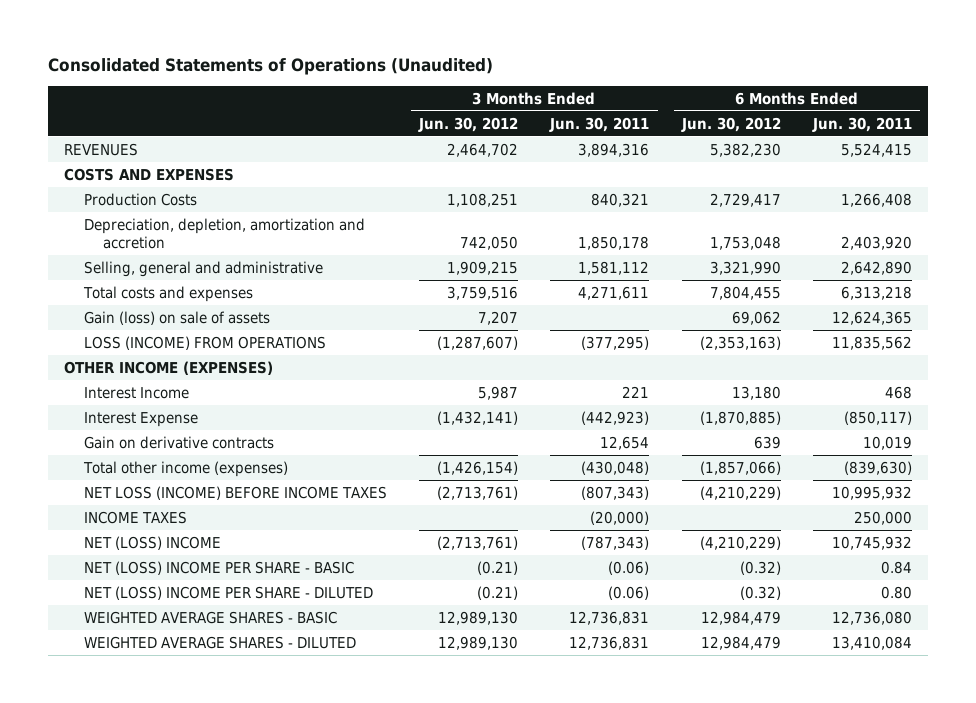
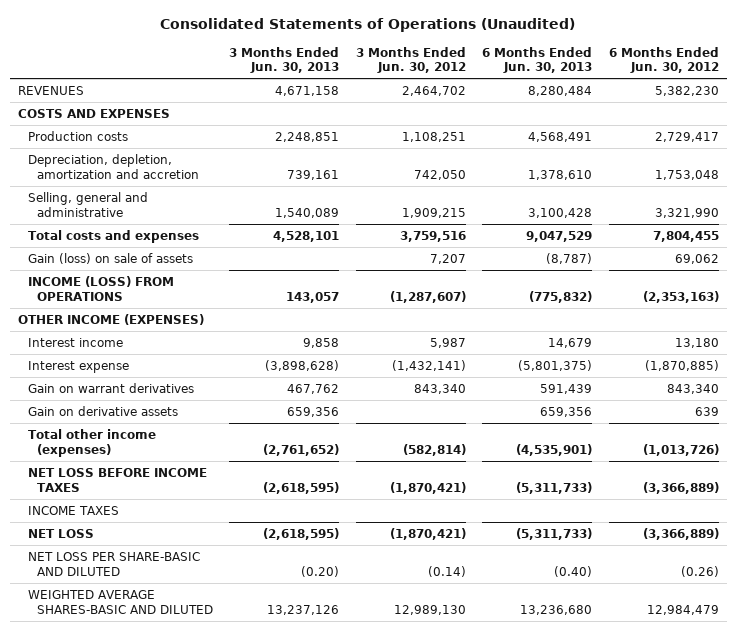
- | 3 Months Ended Jun. 30, 2012 | 3 Months Ended Jun. 30, 2011 | 6 Months Ended Jun. 30, 2012 | 6 Months Ended Jun. 30, 2011
+ | 3 Months Ended Jun. 30, 2013 | 3 Months Ended Jun. 30, 2012 | 6 Months Ended Jun. 30, 2013 | 6 Months Ended Jun. 30, 2012
- Production Costs | 1,108,251 | 840,321 | 2,729,417 | 1,266,408
+ Production costs | 2,248,851 | 1,108,251 | 4,568,491 | 2,729,417
- LOSS (INCOME) FROM OPERATIONS | (1,287,607) | (377,295) | (2,353,163) | 11,835,562
+ INCOME (LOSS) FROM OPERATIONS | 143,057 | (1,287,607) | (775,832) | (2,353,163)
- Interest Income | 5,987 | 221 | 13,180 | 468
- Interest Expense | (1,432,141) | (442,923) | (1,870,885) | (850,117)
- Gain on derivative contracts | | 12,654 | 639 | 10,019
- Total other income (expenses) | (1,426,154) | (430,048) | (1,857,066) | (839,630)
- NET LOSS (INCOME) BEFORE INCOME TAXES | (2,713,761) | (807,343) | (4,210,229) | 10,995,932
+ Interest income | 9,858 | 5,987 | 14,679 | 13,180
+ Interest expense | (3,898,628) | (1,432,141) | (5,801,375) | (1,870,885)
+ Gain on warrant derivatives | 467,762 | 843,340 | 591,439 | 843,340
+ Gain on derivative assets | 659,356 | | 659,356 | 639
+ Total other income (expenses) | (2,761,652) | (582,814) | (4,535,901) | (1,013,726)
+ NET LOSS BEFORE INCOME TAXES | (2,618,595) | (1,870,421) | (5,311,733) | (3,366,889)
- NET (LOSS) INCOME | (2,713,761) | (787,343) | (4,210,229) | 10,745,932
- NET (LOSS) INCOME PER SHARE - BASIC | (0.21) | (0.06) | (0.32) | 0.84
- NET (LOSS) INCOME PER SHARE - DILUTED | (0.21) | (0.06) | (0.32) | 0.80
- WEIGHTED AVERAGE SHARES - BASIC | 12,989,130 | 12,736,831 | 12,984,479 | 12,736,080
- WEIGHTED AVERAGE SHARES - DILUTED | 12,989,130 | 12,736,831 | 12,984,479 | 13,410,084
+ NET LOSS | (2,618,595) | (1,870,421) | (5,311,733) | (3,366,889)
+ NET LOSS PER SHARE-BASIC AND DILUTED | (0.20) | (0.14) | (0.40) | (0.26)
+ WEIGHTED AVERAGE SHARES-BASIC AND DILUTED | 13,237,126 | 12,989,130 | 13,236,680 | 12,984,479

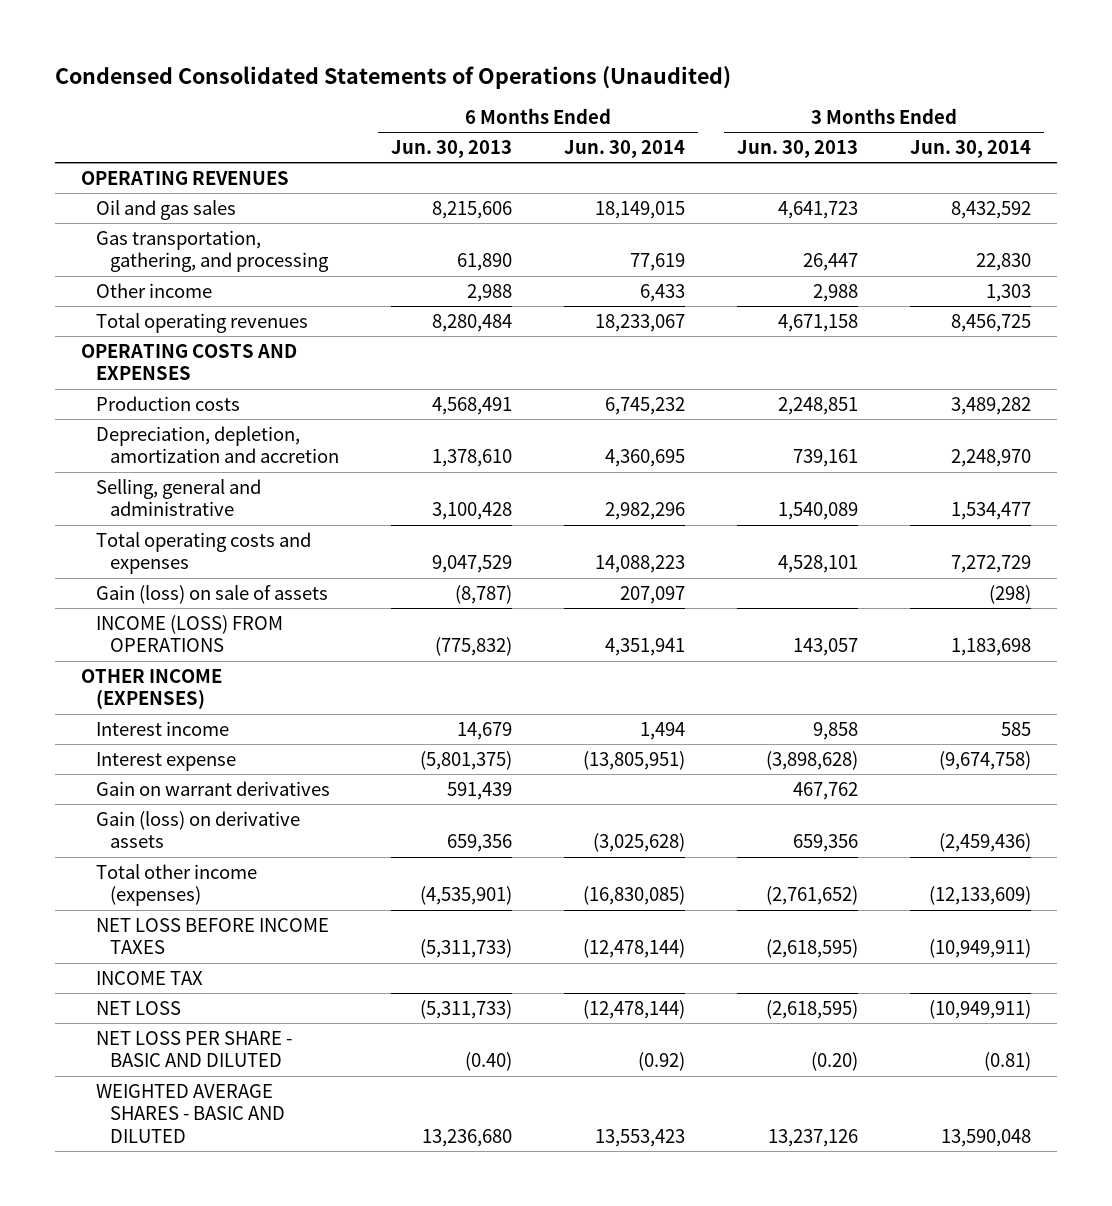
- Consolidated Statements of Operations (Unaudited)
+ Condensed Consolidated Statements of Operations (Unaudited)
- | 3 Months Ended Jun. 30, 2013 | 3 Months Ended Jun. 30, 2012 | 6 Months Ended Jun. 30, 2013 | 6 Months Ended Jun. 30, 2012
+ | 6 Months Ended Jun. 30, 2013 | 6 Months Ended Jun. 30, 2014 | 3 Months Ended Jun. 30, 2013 | 3 Months Ended Jun. 30, 2014
- REVENUES | 4,671,158 | 2,464,702 | 8,280,484 | 5,382,230
- COSTS AND EXPENSES
+ OPERATING REVENUES
+ Oil and gas sales | 8,215,606 | 18,149,015 | 4,641,723 | 8,432,592
+ Gas transportation, gathering, and processing | 61,890 | 77,619 | 26,447 | 22,830
+ Other income | 2,988 | 6,433 | 2,988 | 1,303
+ Total operating revenues | 8,280,484 | 18,233,067 | 4,671,158 | 8,456,725
+ OPERATING COSTS AND EXPENSES
- Total costs and expenses | 4,528,101 | 3,759,516 | 9,047,529 | 7,804,455
+ Total operating costs and expenses | 9,047,529 | 14,088,223 | 4,528,101 | 7,272,729
- Gain on derivative assets | 659,356 | | 659,356 | 639
+ Gain (loss) on derivative assets | 659,356 | (3,025,628) | 659,356 | (2,459,436)
- INCOME TAXES
+ INCOME TAX
- NET LOSS PER SHARE-BASIC AND DILUTED | (0.20) | (0.14) | (0.40) | (0.26)
- WEIGHTED AVERAGE SHARES-BASIC AND DILUTED | 13,237,126 | 12,989,130 | 13,236,680 | 12,984,479
+ NET LOSS PER SHARE - BASIC AND DILUTED | (0.40) | (0.92) | (0.20) | (0.81)
+ WEIGHTED AVERAGE SHARES - BASIC AND DILUTED | 13,236,680 | 13,553,423 | 13,237,126 | 13,590,048

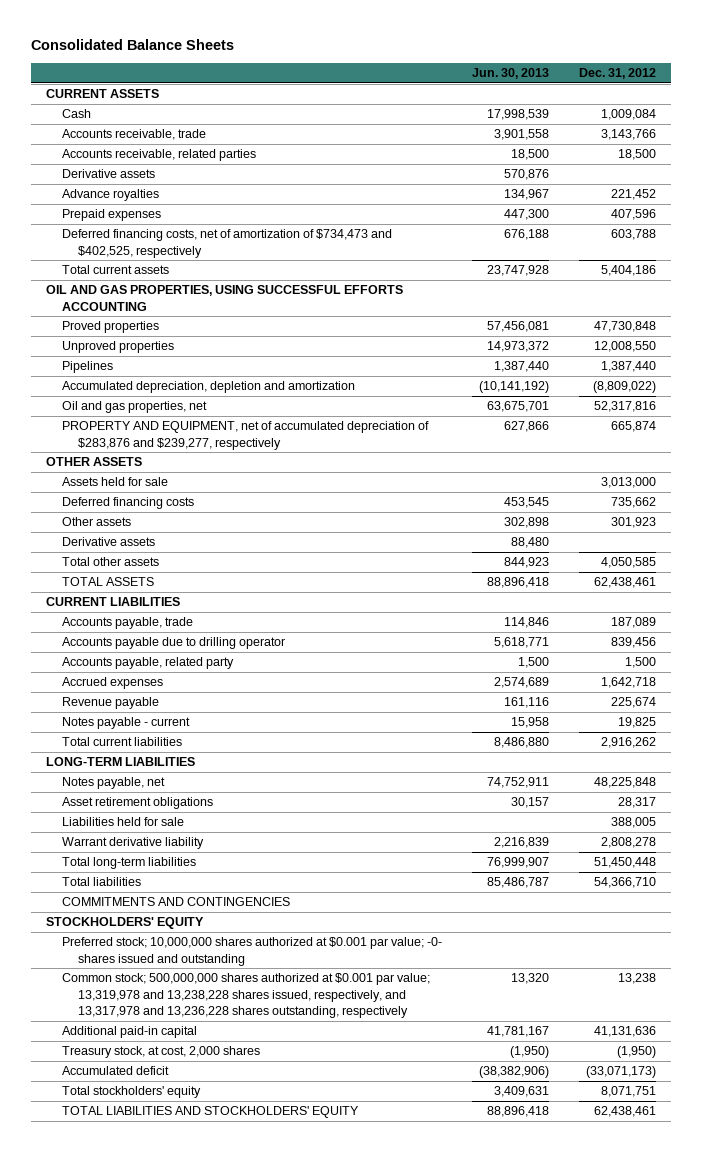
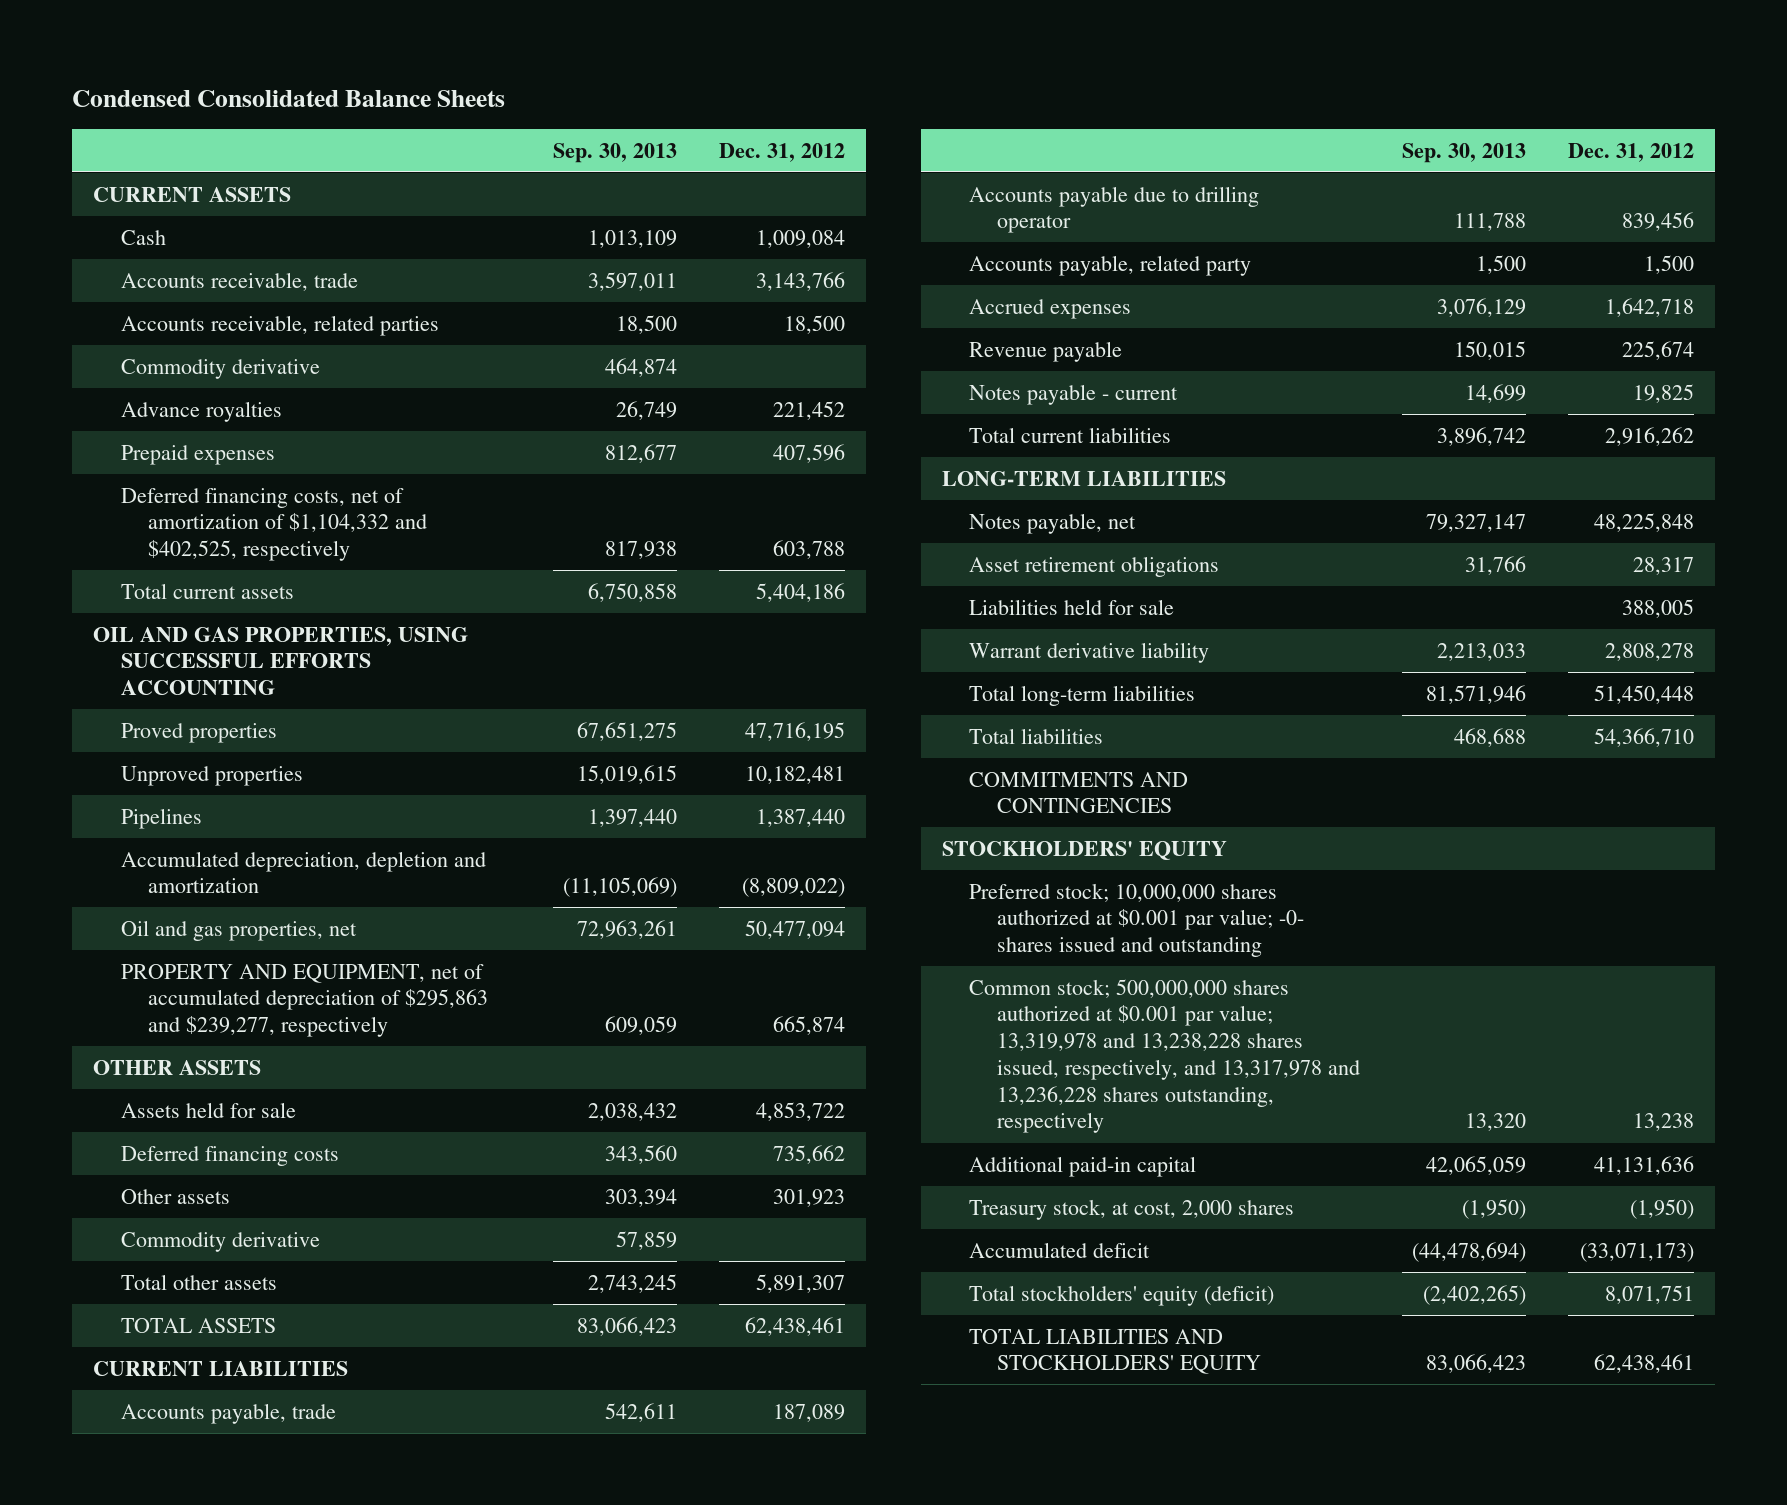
- Consolidated Balance Sheets
+ Condensed Consolidated Balance Sheets
- | Jun. 30, 2013 | Dec. 31, 2012
+ | Sep. 30, 2013 | Dec. 31, 2012
- Derivative assets | 570,876 |
+ Commodity derivative | 464,874 |
- Deferred financing costs, net of amortization of $734,473 and $402,525, respectively | 676,188 | 603,788
+ Deferred financing costs, net of amortization of $1,104,332 and $402,525, respectively | 817,938 | 603,788
- Proved properties | 57,456,081 | 47,730,848
- Unproved properties | 14,973,372 | 12,008,550
+ Proved properties | 67,651,275 | 47,716,195
+ Unproved properties | 15,019,615 | 10,182,481
- Oil and gas properties, net | 63,675,701 | 52,317,816
- PROPERTY AND EQUIPMENT, net of accumulated depreciation of $283,876 and $239,277, respectively | 627,866 | 665,874
+ Oil and gas properties, net | 72,963,261 | 50,477,094
+ PROPERTY AND EQUIPMENT, net of accumulated depreciation of $295,863 and $239,277, respectively | 609,059 | 665,874
- Assets held for sale | | 3,013,000
+ Assets held for sale | 2,038,432 | 4,853,722
- Derivative assets | 88,480 |
- Total other assets | 844,923 | 4,050,585
+ Commodity derivative | 57,859 |
+ Total other assets | 2,743,245 | 5,891,307
- Total stockholders' equity | 3,409,631 | 8,071,751
+ Total stockholders' equity (deficit) | (2,402,265) | 8,071,751

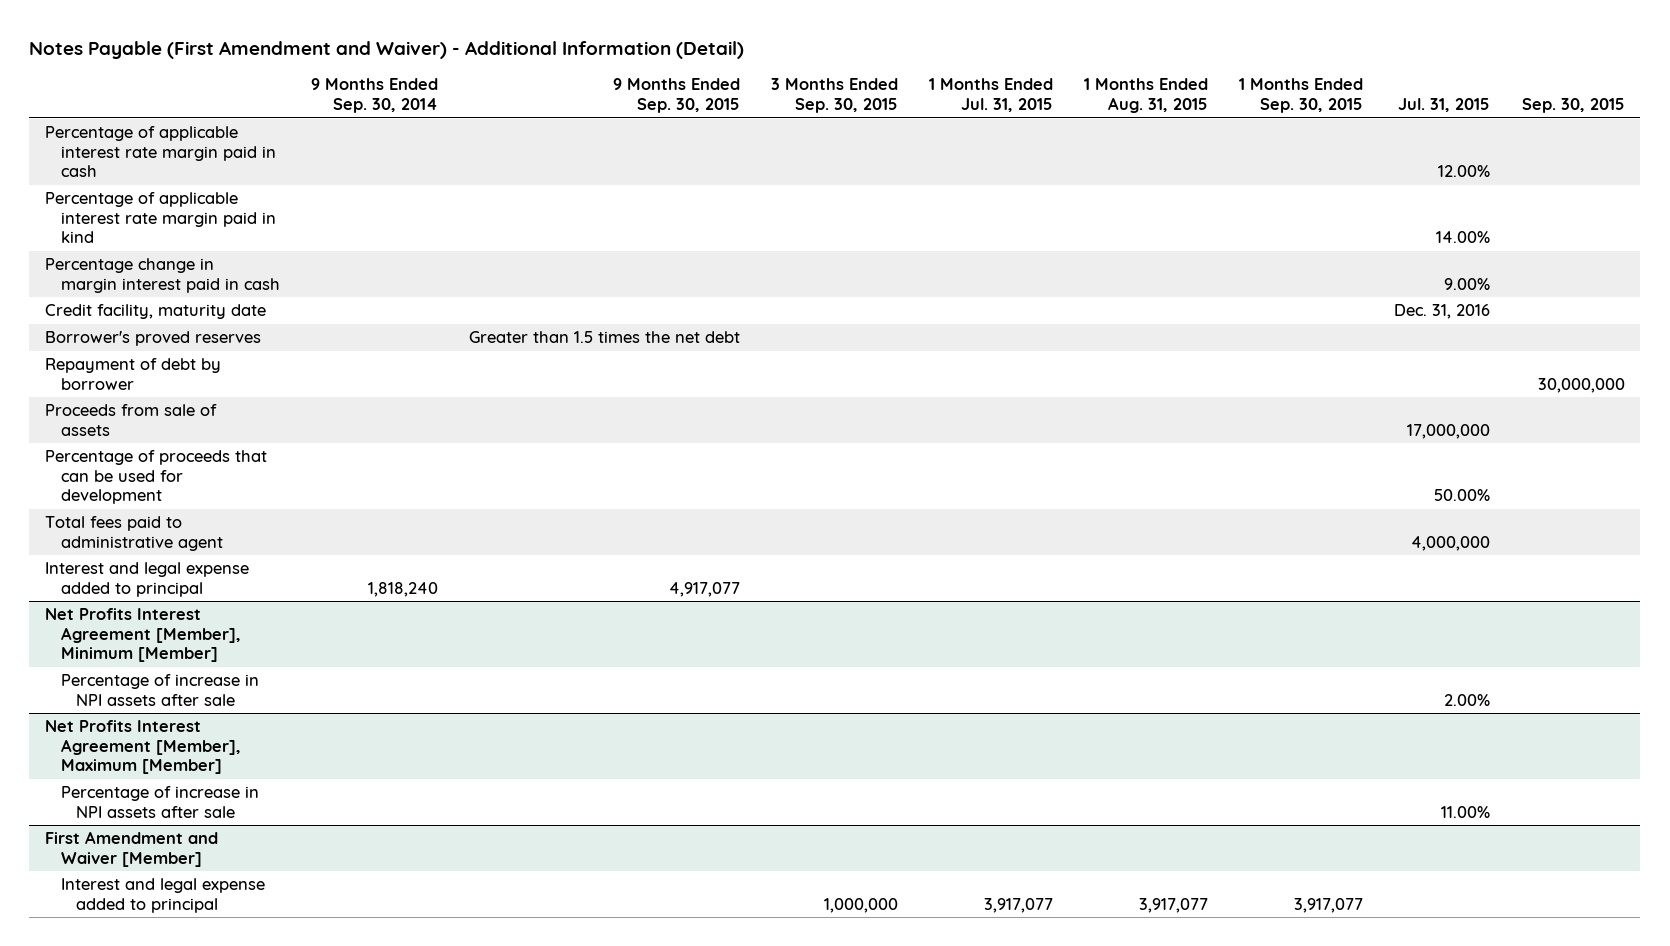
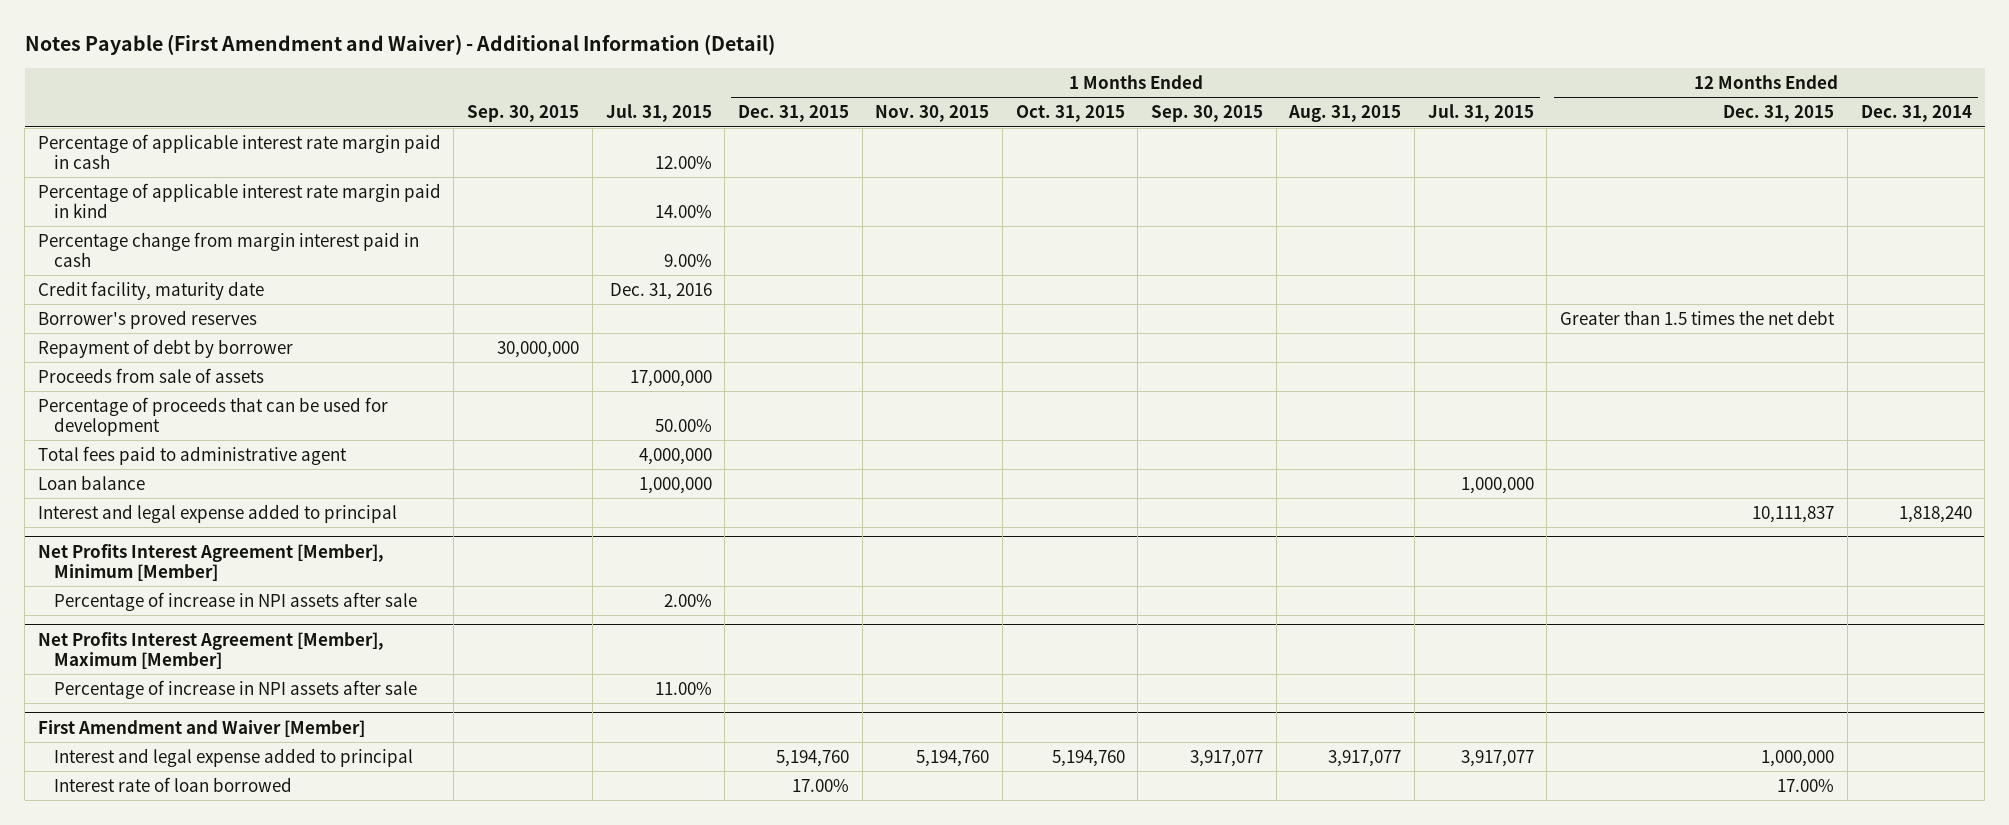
- | 9 Months Ended Sep. 30, 2014 | 9 Months Ended Sep. 30, 2015 | 3 Months Ended Sep. 30, 2015 | 1 Months Ended Jul. 31, 2015 | 1 Months Ended Aug. 31, 2015 | 1 Months Ended Sep. 30, 2015 | Jul. 31, 2015 | Sep. 30, 2015
+ | Sep. 30, 2015 | Jul. 31, 2015 | 1 Months Ended Dec. 31, 2015 | 1 Months Ended Nov. 30, 2015 | 1 Months Ended Oct. 31, 2015 | 1 Months Ended Sep. 30, 2015 | 1 Months Ended Aug. 31, 2015 | 1 Months Ended Jul. 31, 2015 | 12 Months Ended Dec. 31, 2015 | 12 Months Ended Dec. 31, 2014
- Percentage change in margin interest paid in cash | | | | | | | 9.00% |
+ Percentage change from margin interest paid in cash | | 9.00% | | | | | | | |
+ Loan balance | | 1,000,000 | | | | | | 1,000,000 | |
@ First Amendment and Waiver [Member]
+ Interest rate of loan borrowed | | | 17.00% | | | | | | 17.00% |

